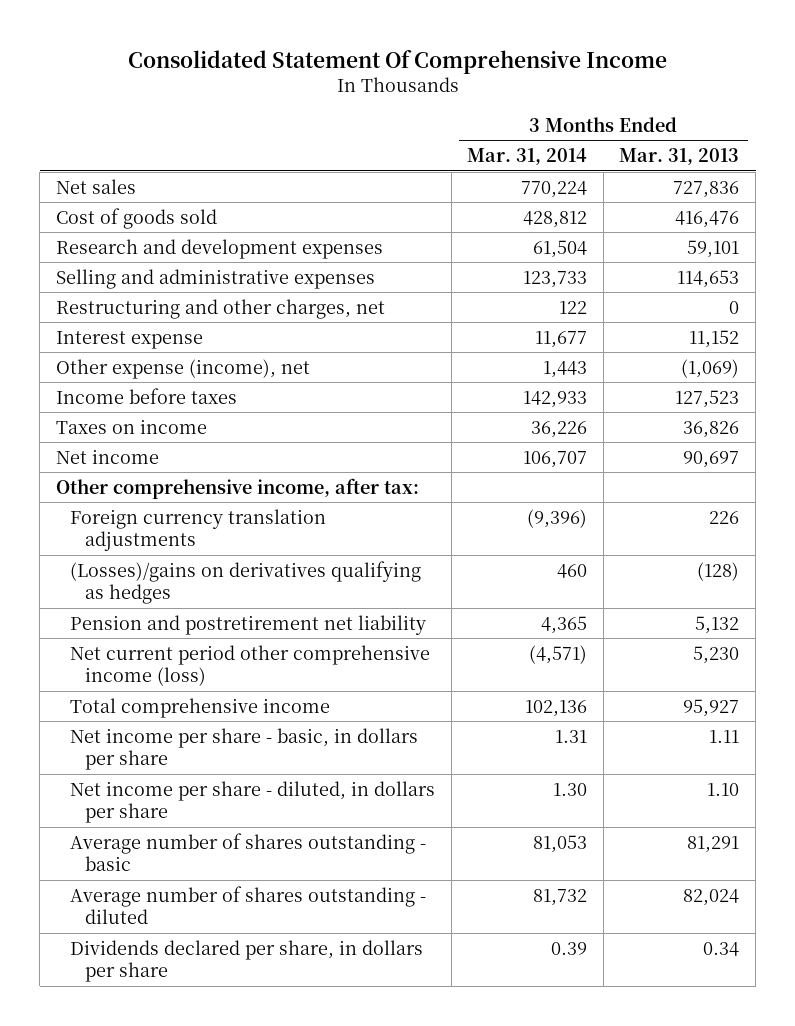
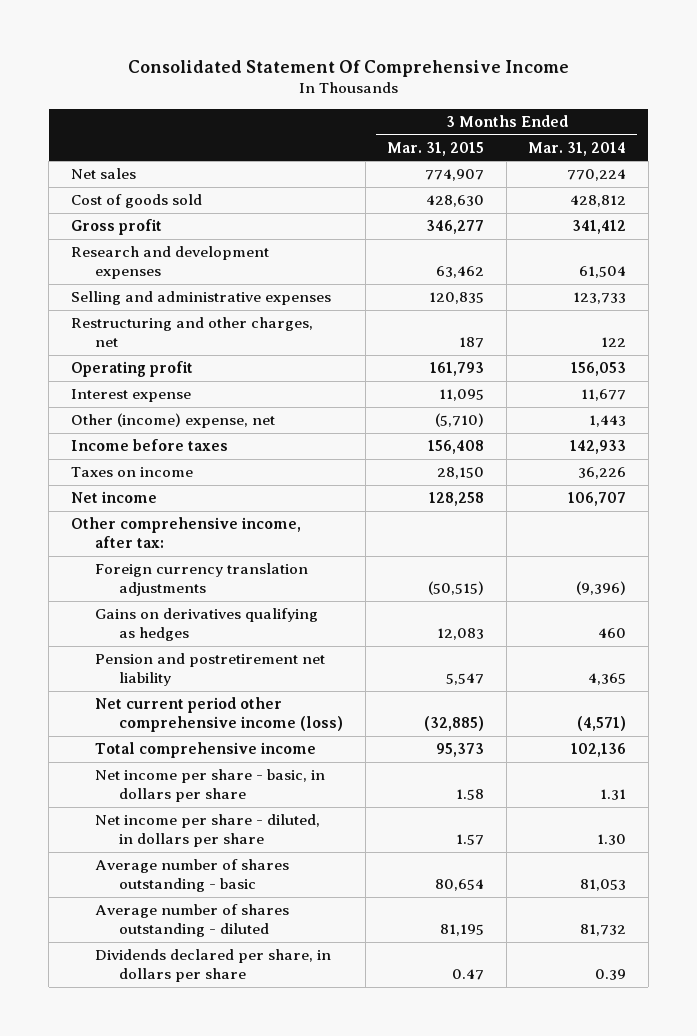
- | 3 Months Ended Mar. 31, 2014 | 3 Months Ended Mar. 31, 2013
+ | 3 Months Ended Mar. 31, 2015 | 3 Months Ended Mar. 31, 2014
+ Gross profit | 346,277 | 341,412
+ Operating profit | 161,793 | 156,053
- Other expense (income), net | 1,443 | (1,069)
+ Other (income) expense, net | (5,710) | 1,443
- (Losses)/gains on derivatives qualifying as hedges | 460 | (128)
+ Gains on derivatives qualifying as hedges | 12,083 | 460

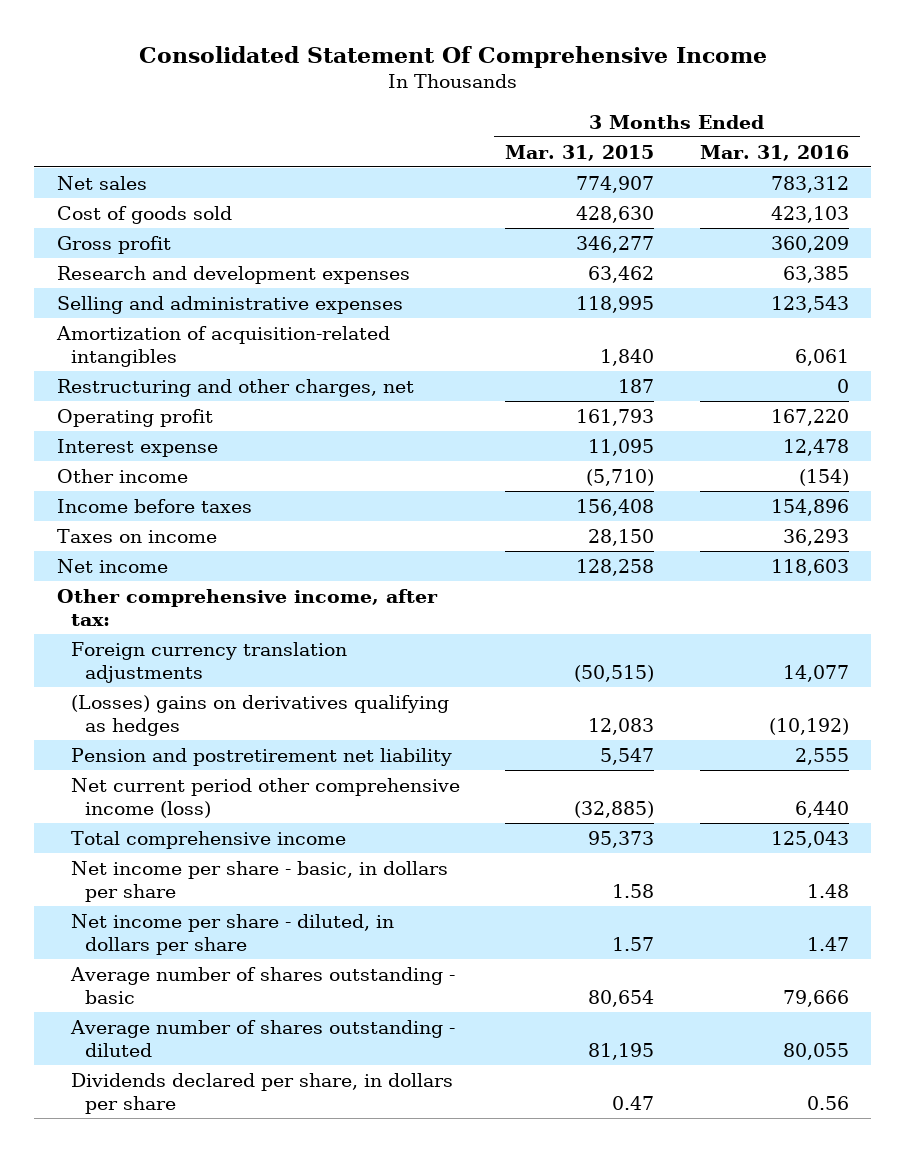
- | 3 Months Ended Mar. 31, 2015 | 3 Months Ended Mar. 31, 2014
+ | 3 Months Ended Mar. 31, 2015 | 3 Months Ended Mar. 31, 2016
- Selling and administrative expenses | 120,835 | 123,733
+ Selling and administrative expenses | 118,995 | 123,543
+ Amortization of acquisition-related intangibles | 1,840 | 6,061
- Other (income) expense, net | (5,710) | 1,443
+ Other income | (5,710) | (154)
- Gains on derivatives qualifying as hedges | 12,083 | 460
+ (Losses) gains on derivatives qualifying as hedges | 12,083 | (10,192)

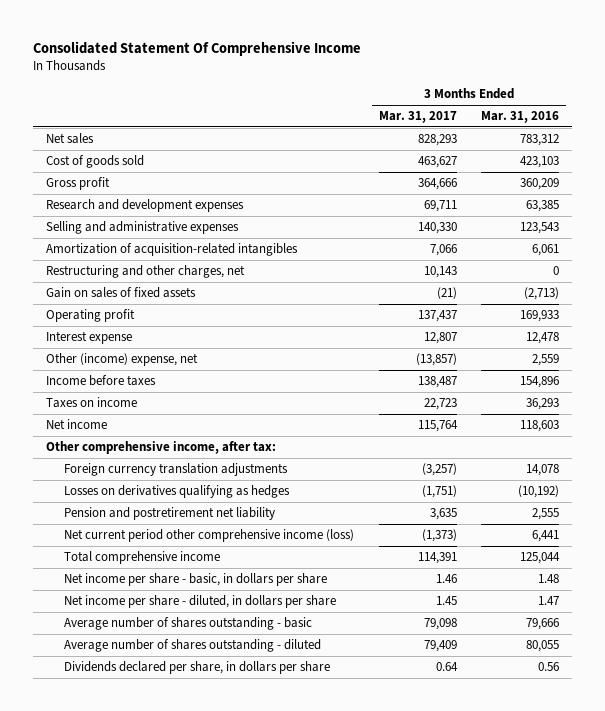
- | 3 Months Ended Mar. 31, 2015 | 3 Months Ended Mar. 31, 2016
+ | 3 Months Ended Mar. 31, 2017 | 3 Months Ended Mar. 31, 2016
- Operating profit | 161,793 | 167,220
+ Gain on sales of fixed assets | (21) | (2,713)
+ Operating profit | 137,437 | 169,933
- Other income | (5,710) | (154)
+ Other (income) expense, net | (13,857) | 2,559
- Foreign currency translation adjustments | (50,515) | 14,077
- (Losses) gains on derivatives qualifying as hedges | 12,083 | (10,192)
+ Foreign currency translation adjustments | (3,257) | 14,078
+ Losses on derivatives qualifying as hedges | (1,751) | (10,192)
- Net current period other comprehensive income (loss) | (32,885) | 6,440
- Total comprehensive income | 95,373 | 125,043
+ Net current period other comprehensive income (loss) | (1,373) | 6,441
+ Total comprehensive income | 114,391 | 125,044

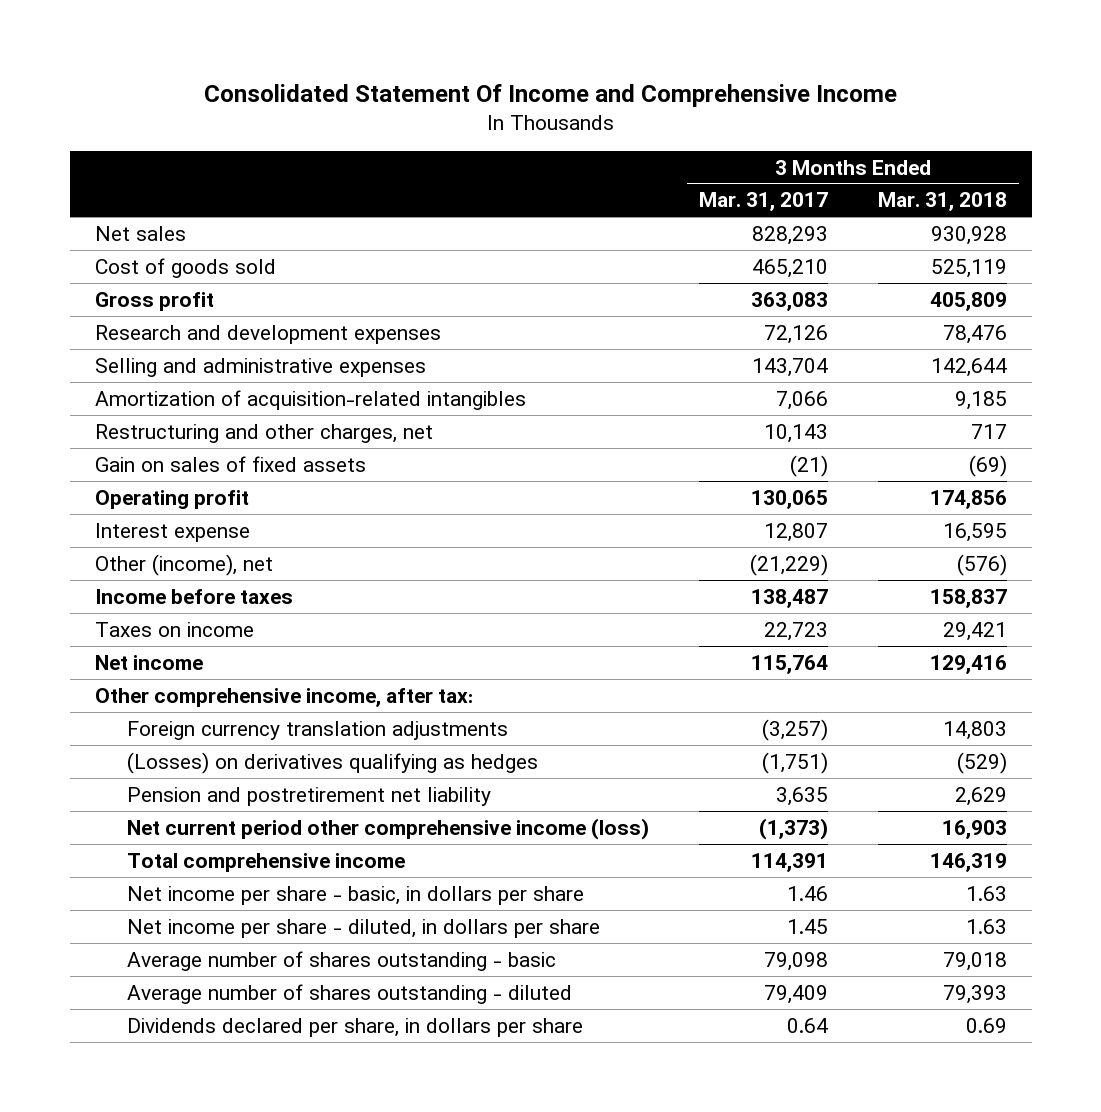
- Consolidated Statement Of Comprehensive Income
+ Consolidated Statement Of Income and Comprehensive Income
- | 3 Months Ended Mar. 31, 2017 | 3 Months Ended Mar. 31, 2016
+ | 3 Months Ended Mar. 31, 2017 | 3 Months Ended Mar. 31, 2018
- Cost of goods sold | 463,627 | 423,103
- Gross profit | 364,666 | 360,209
- Research and development expenses | 69,711 | 63,385
- Selling and administrative expenses | 140,330 | 123,543
+ Cost of goods sold | 465,210 | 525,119
+ Gross profit | 363,083 | 405,809
+ Research and development expenses | 72,126 | 78,476
+ Selling and administrative expenses | 143,704 | 142,644
- Operating profit | 137,437 | 169,933
+ Operating profit | 130,065 | 174,856
- Other (income) expense, net | (13,857) | 2,559
+ Other (income), net | (21,229) | (576)
- Losses on derivatives qualifying as hedges | (1,751) | (10,192)
+ (Losses) on derivatives qualifying as hedges | (1,751) | (529)

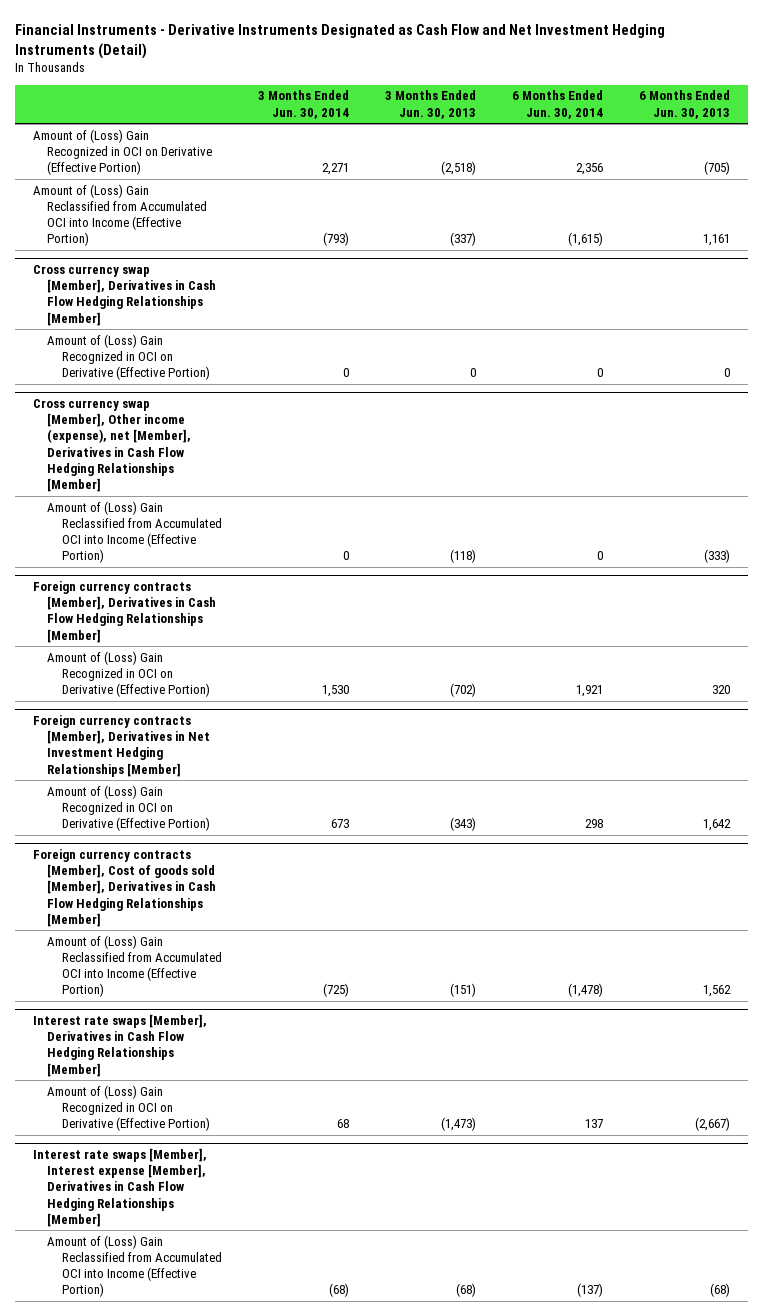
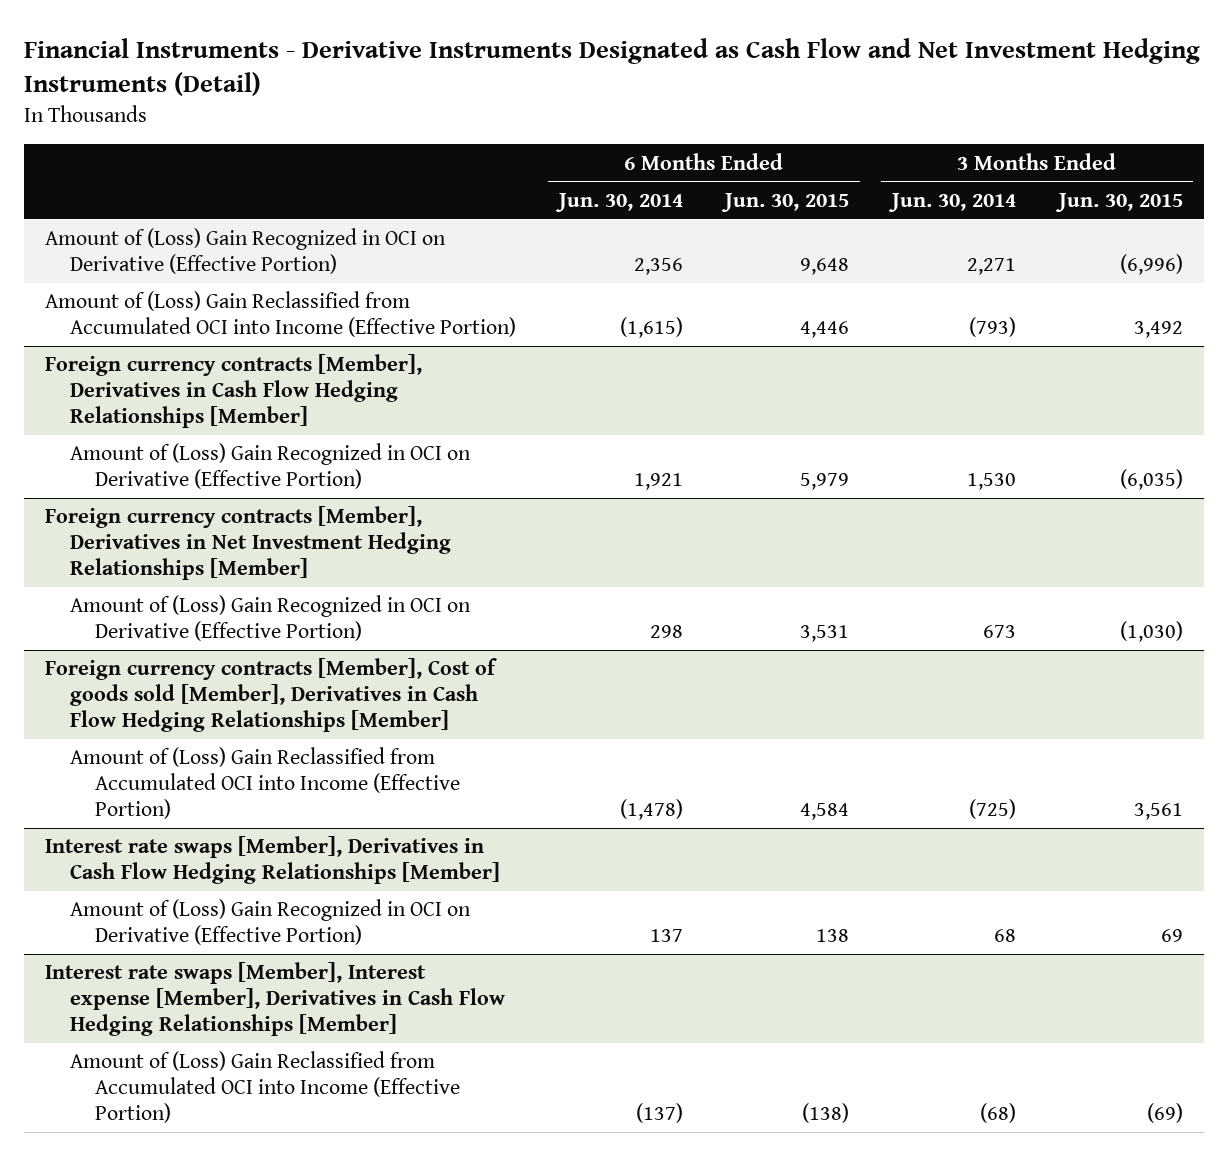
- | 3 Months Ended Jun. 30, 2014 | 3 Months Ended Jun. 30, 2013 | 6 Months Ended Jun. 30, 2014 | 6 Months Ended Jun. 30, 2013
+ | 6 Months Ended Jun. 30, 2014 | 6 Months Ended Jun. 30, 2015 | 3 Months Ended Jun. 30, 2014 | 3 Months Ended Jun. 30, 2015
- Cross currency swap [Member], Derivatives in Cash Flow Hedging Relationships [Member]
- Amount of (Loss) Gain Recognized in OCI on Derivative (Effective Portion) | 0 | 0 | 0 | 0
- Cross currency swap [Member], Other income (expense), net [Member], Derivatives in Cash Flow Hedging Relationships [Member]
- Amount of (Loss) Gain Reclassified from Accumulated OCI into Income (Effective Portion) | 0 | (118) | 0 | (333)

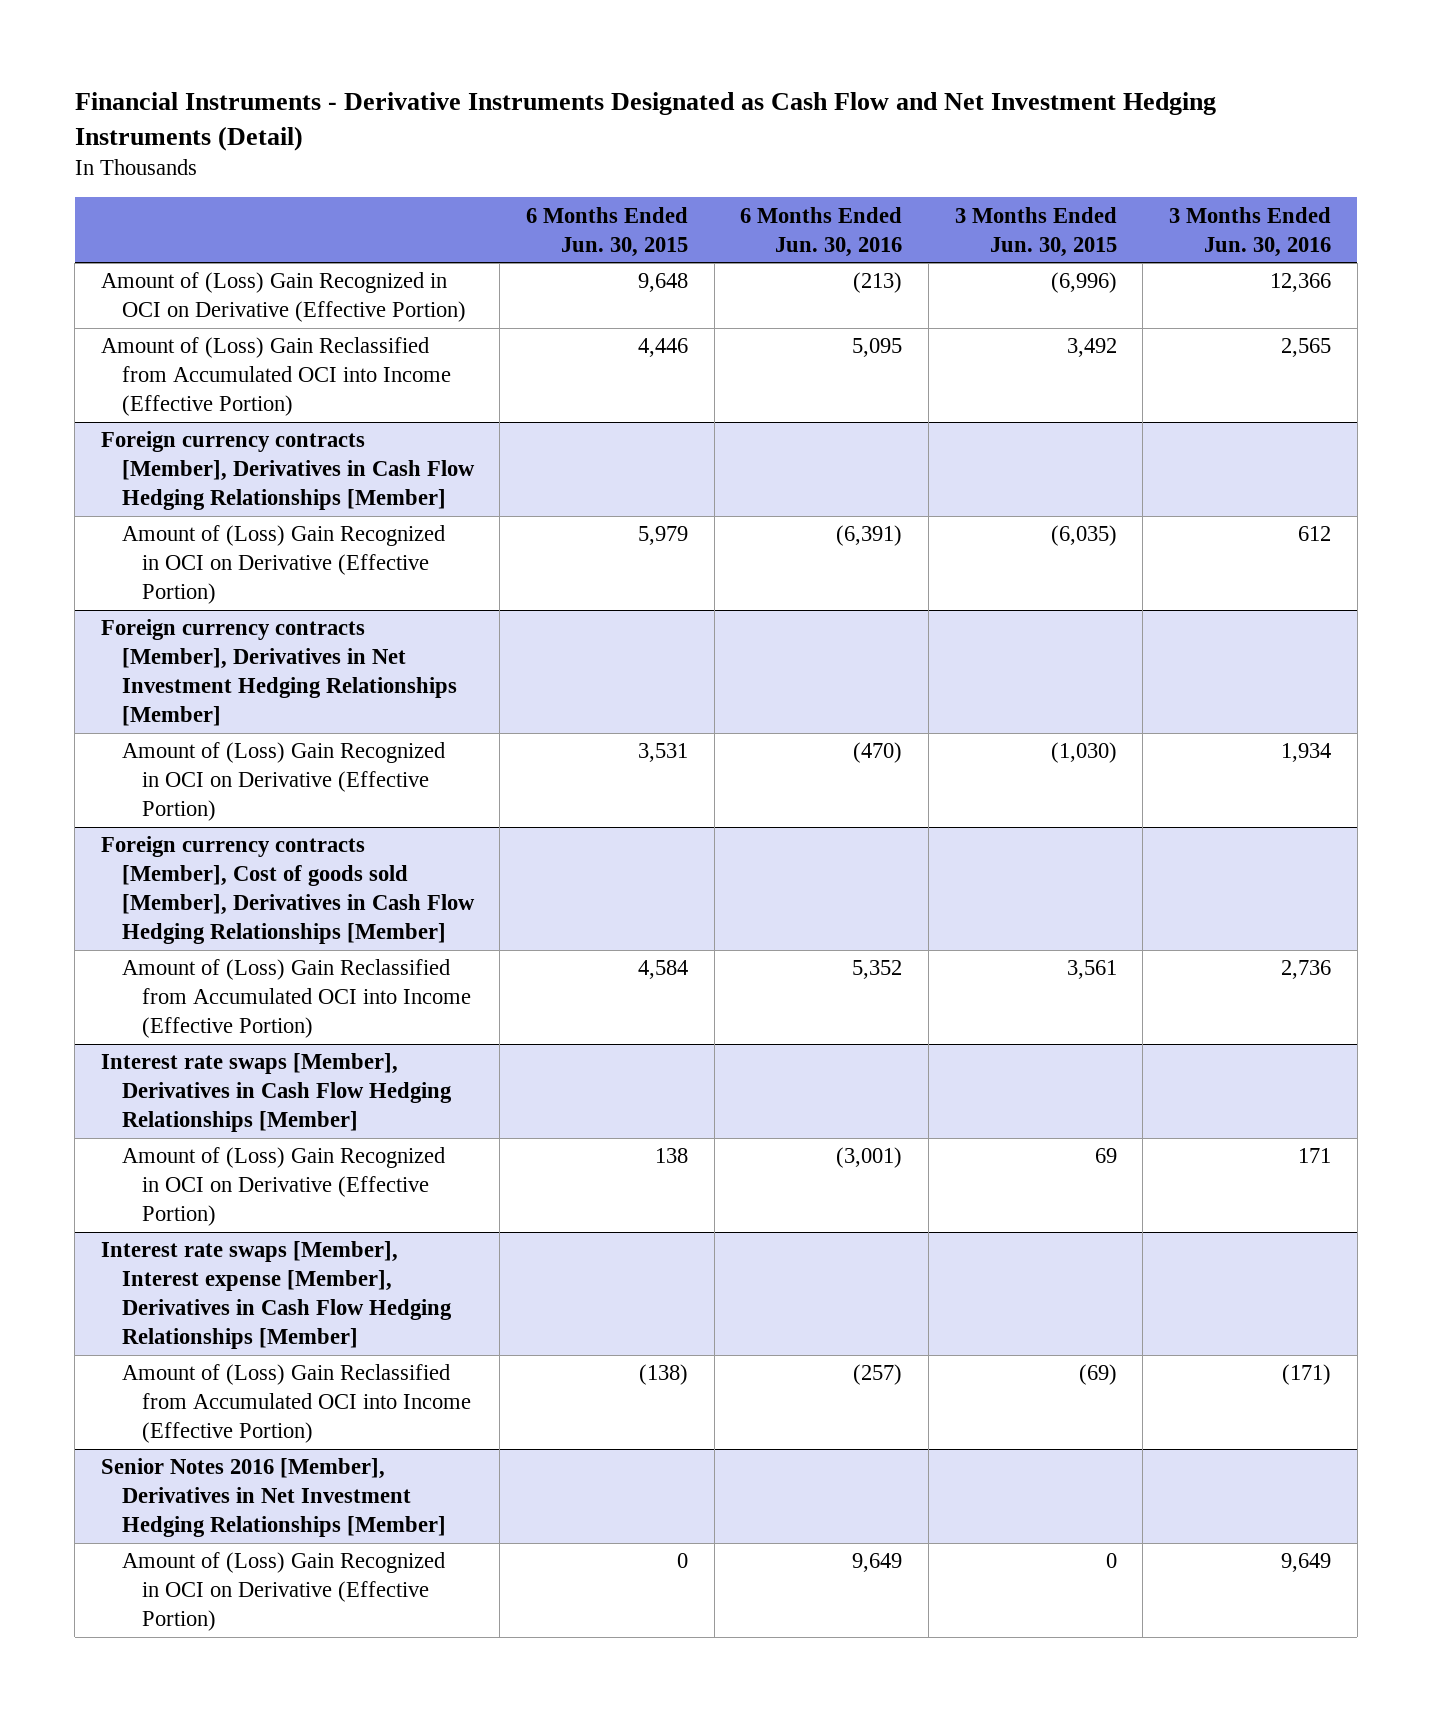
- | 6 Months Ended Jun. 30, 2014 | 6 Months Ended Jun. 30, 2015 | 3 Months Ended Jun. 30, 2014 | 3 Months Ended Jun. 30, 2015
+ | 6 Months Ended Jun. 30, 2015 | 6 Months Ended Jun. 30, 2016 | 3 Months Ended Jun. 30, 2015 | 3 Months Ended Jun. 30, 2016
+ Senior Notes 2016 [Member], Derivatives in Net Investment Hedging Relationships [Member]
+ Amount of (Loss) Gain Recognized in OCI on Derivative (Effective Portion) | 0 | 9,649 | 0 | 9,649

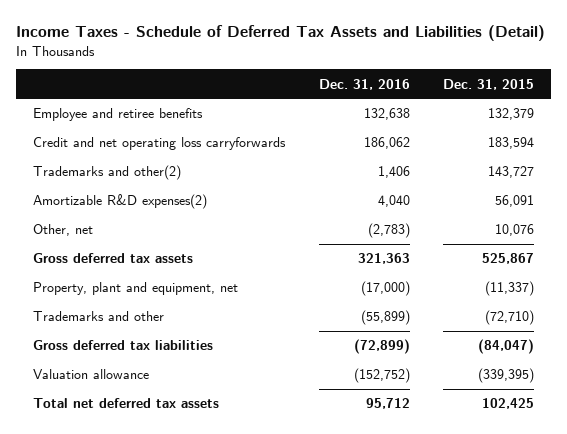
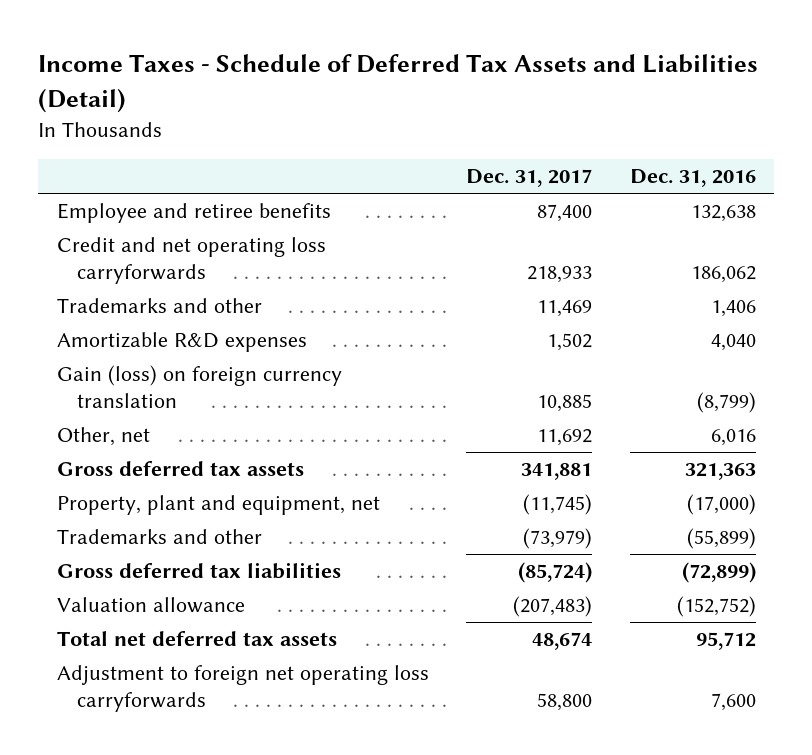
- | Dec. 31, 2016 | Dec. 31, 2015
+ | Dec. 31, 2017 | Dec. 31, 2016
- Trademarks and other(2) | 1,406 | 143,727
- Amortizable R&D expenses(2) | 4,040 | 56,091
- Other, net | (2,783) | 10,076
+ Trademarks and other | 11,469 | 1,406
+ Amortizable R&D expenses | 1,502 | 4,040
+ Gain (loss) on foreign currency translation | 10,885 | (8,799)
+ Other, net | 11,692 | 6,016
+ Adjustment to foreign net operating loss carryforwards | 58,800 | 7,600

